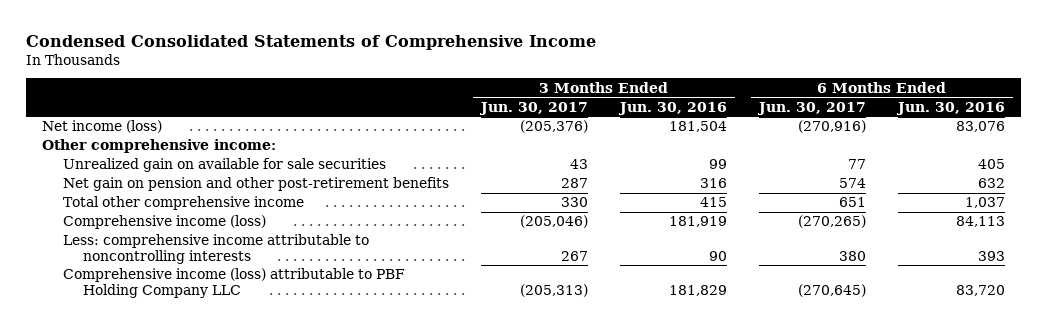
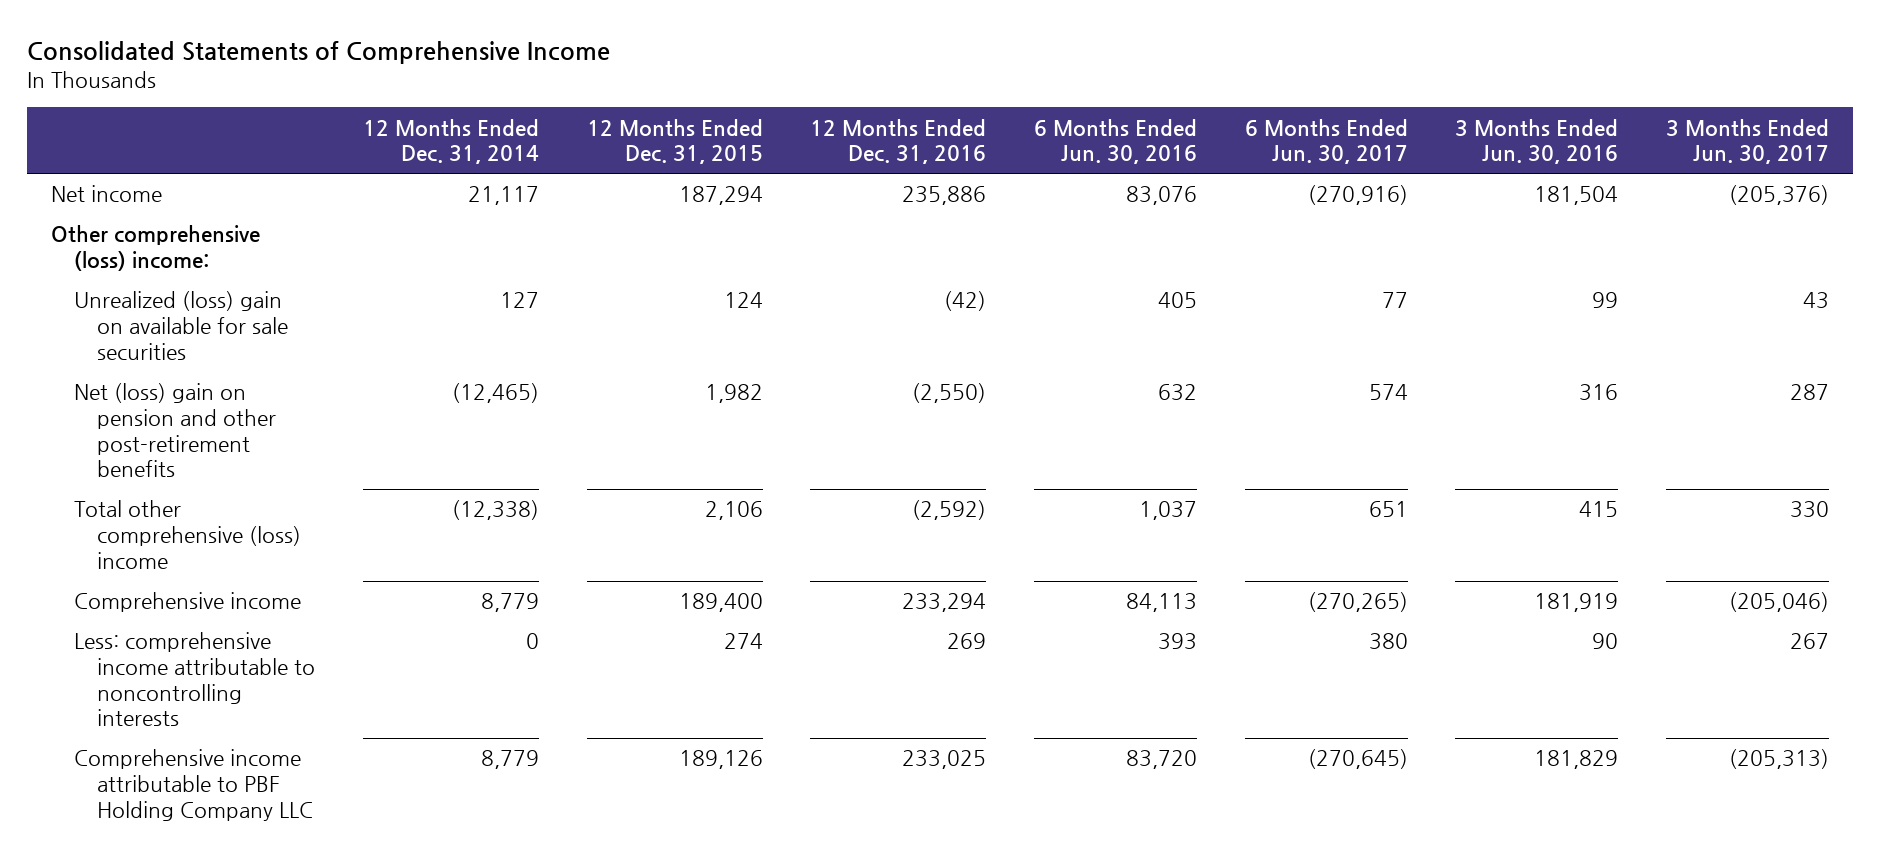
- Condensed Consolidated Statements of Comprehensive Income
+ Consolidated Statements of Comprehensive Income
- | 3 Months Ended Jun. 30, 2017 | 3 Months Ended Jun. 30, 2016 | 6 Months Ended Jun. 30, 2017 | 6 Months Ended Jun. 30, 2016
+ | 12 Months Ended Dec. 31, 2014 | 12 Months Ended Dec. 31, 2015 | 12 Months Ended Dec. 31, 2016 | 6 Months Ended Jun. 30, 2016 | 6 Months Ended Jun. 30, 2017 | 3 Months Ended Jun. 30, 2016 | 3 Months Ended Jun. 30, 2017
- Net income (loss) | (205,376) | 181,504 | (270,916) | 83,076
- Other comprehensive income:
- Unrealized gain on available for sale securities | 43 | 99 | 77 | 405
- Net gain on pension and other post-retirement benefits | 287 | 316 | 574 | 632
- Total other comprehensive income | 330 | 415 | 651 | 1,037
- Comprehensive income (loss) | (205,046) | 181,919 | (270,265) | 84,113
+ Net income | 21,117 | 187,294 | 235,886 | 83,076 | (270,916) | 181,504 | (205,376)
+ Other comprehensive (loss) income:
+ Unrealized (loss) gain on available for sale securities | 127 | 124 | (42) | 405 | 77 | 99 | 43
+ Net (loss) gain on pension and other post-retirement benefits | (12,465) | 1,982 | (2,550) | 632 | 574 | 316 | 287
+ Total other comprehensive (loss) income | (12,338) | 2,106 | (2,592) | 1,037 | 651 | 415 | 330
+ Comprehensive income | 8,779 | 189,400 | 233,294 | 84,113 | (270,265) | 181,919 | (205,046)
- Comprehensive income (loss) attributable to PBF Holding Company LLC | (205,313) | 181,829 | (270,645) | 83,720
+ Comprehensive income attributable to PBF Holding Company LLC | 8,779 | 189,126 | 233,025 | 83,720 | (270,645) | 181,829 | (205,313)

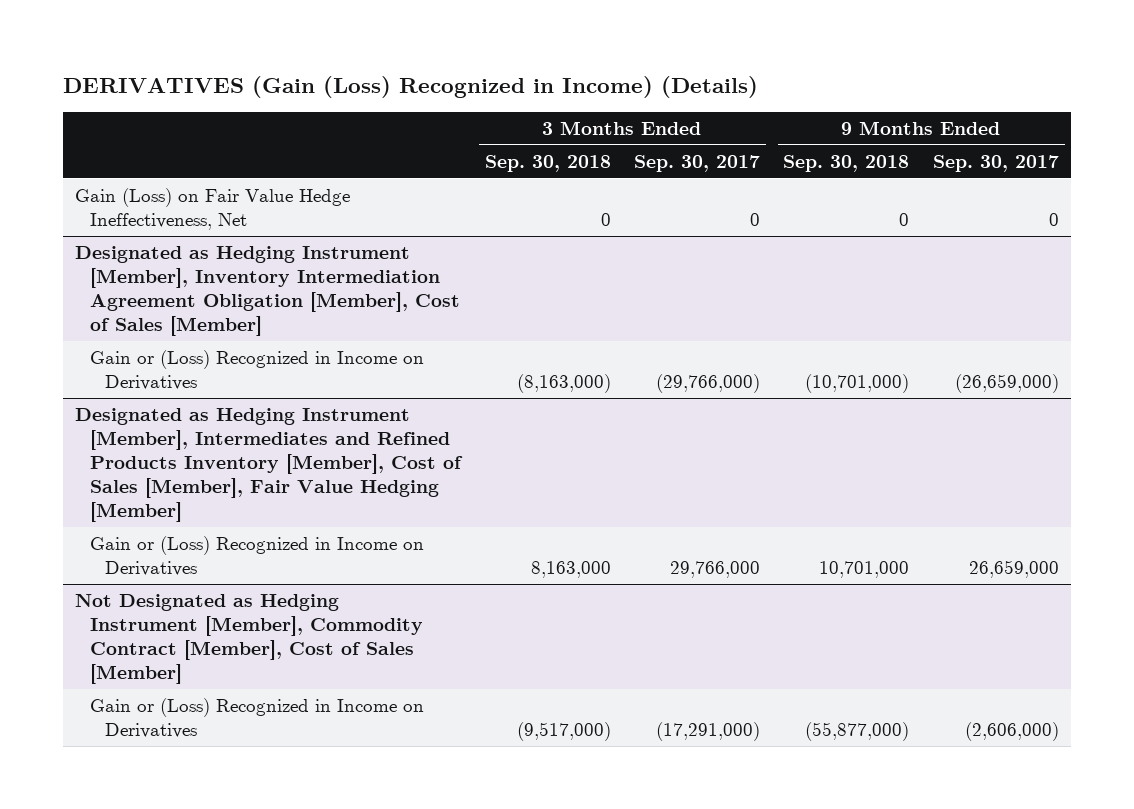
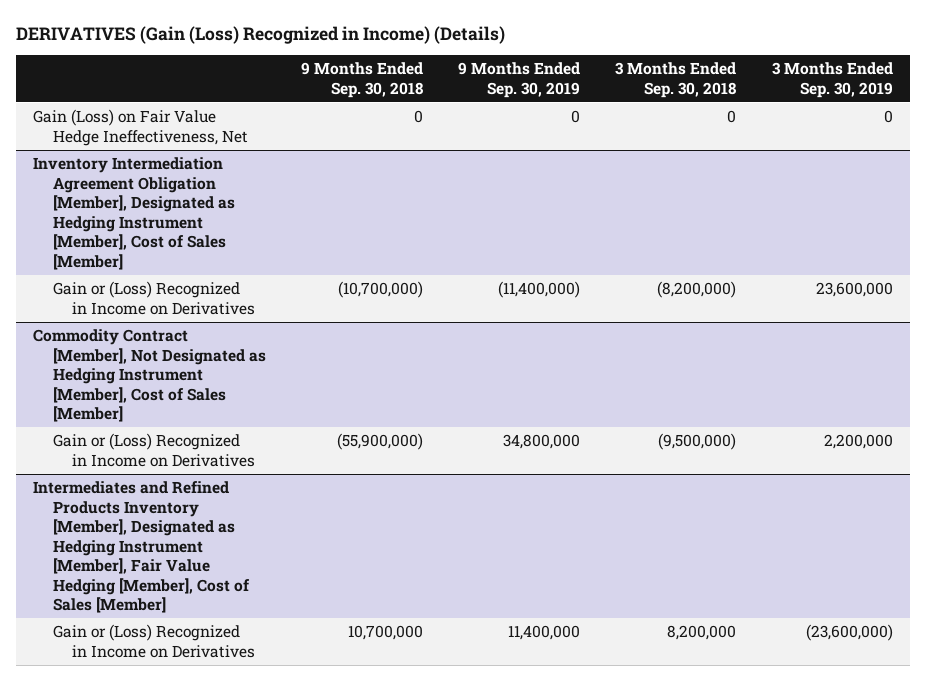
- | 3 Months Ended Sep. 30, 2018 | 3 Months Ended Sep. 30, 2017 | 9 Months Ended Sep. 30, 2018 | 9 Months Ended Sep. 30, 2017
+ | 9 Months Ended Sep. 30, 2018 | 9 Months Ended Sep. 30, 2019 | 3 Months Ended Sep. 30, 2018 | 3 Months Ended Sep. 30, 2019
- Designated as Hedging Instrument [Member], Inventory Intermediation Agreement Obligation [Member], Cost of Sales [Member]
- Gain or (Loss) Recognized in Income on Derivatives | (8,163,000) | (29,766,000) | (10,701,000) | (26,659,000)
- Designated as Hedging Instrument [Member], Intermediates and Refined Products Inventory [Member], Cost of Sales [Member], Fair Value Hedging [Member]
- Gain or (Loss) Recognized in Income on Derivatives | 8,163,000 | 29,766,000 | 10,701,000 | 26,659,000
- Not Designated as Hedging Instrument [Member], Commodity Contract [Member], Cost of Sales [Member]
- Gain or (Loss) Recognized in Income on Derivatives | (9,517,000) | (17,291,000) | (55,877,000) | (2,606,000)
+ Inventory Intermediation Agreement Obligation [Member], Designated as Hedging Instrument [Member], Cost of Sales [Member]
+ Gain or (Loss) Recognized in Income on Derivatives | (10,700,000) | (11,400,000) | (8,200,000) | 23,600,000
+ Commodity Contract [Member], Not Designated as Hedging Instrument [Member], Cost of Sales [Member]
+ Gain or (Loss) Recognized in Income on Derivatives | (55,900,000) | 34,800,000 | (9,500,000) | 2,200,000
+ Intermediates and Refined Products Inventory [Member], Designated as Hedging Instrument [Member], Fair Value Hedging [Member], Cost of Sales [Member]
+ Gain or (Loss) Recognized in Income on Derivatives | 10,700,000 | 11,400,000 | 8,200,000 | (23,600,000)

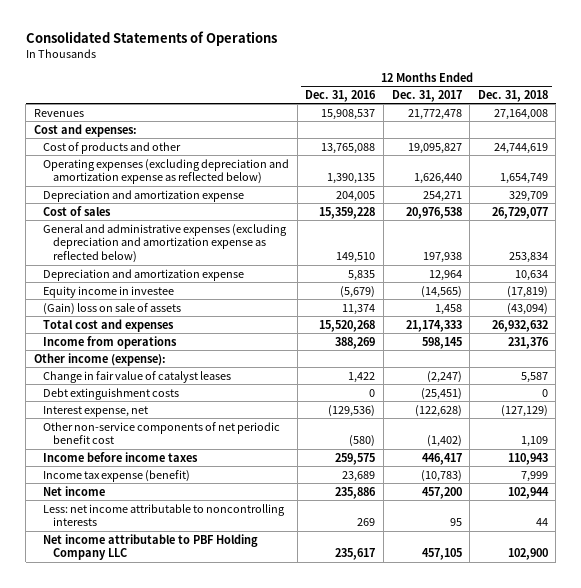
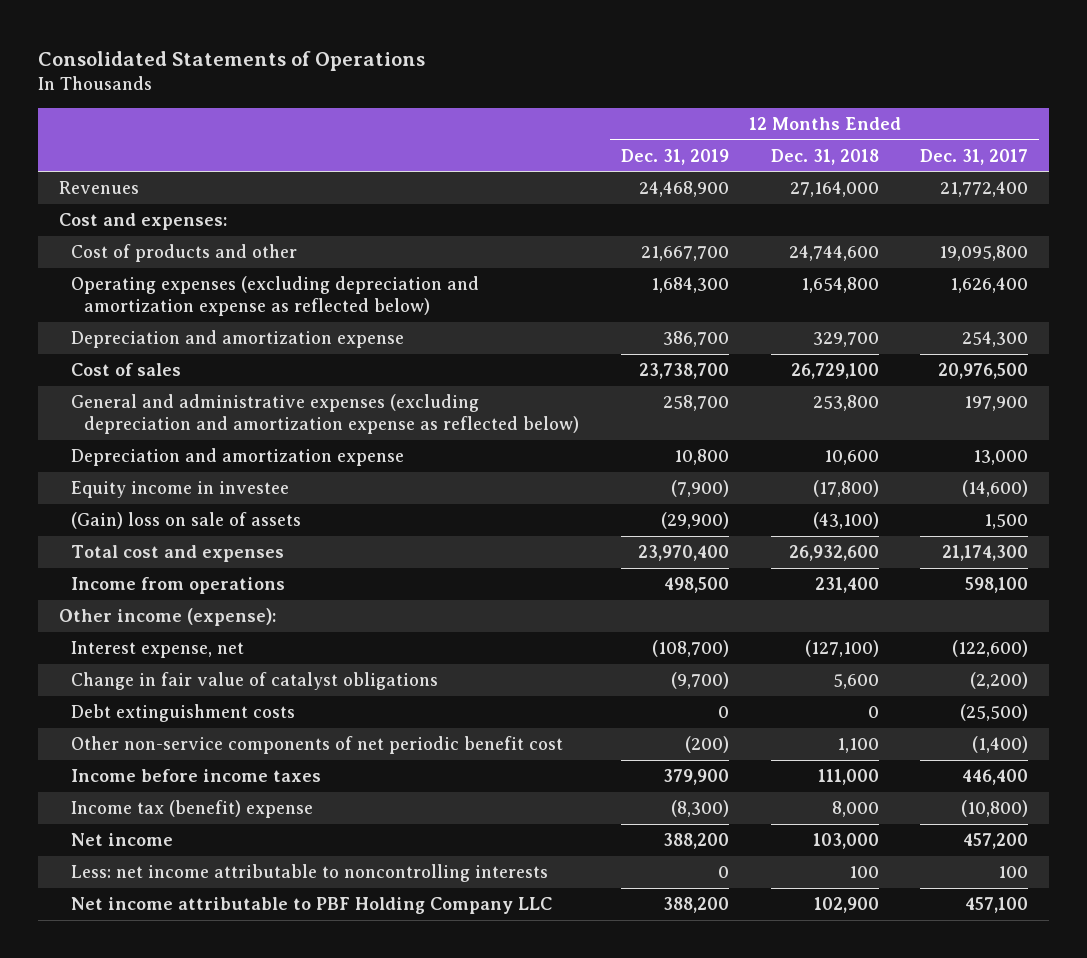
- | 12 Months Ended Dec. 31, 2016 | 12 Months Ended Dec. 31, 2017 | 12 Months Ended Dec. 31, 2018
+ | 12 Months Ended Dec. 31, 2019 | 12 Months Ended Dec. 31, 2018 | 12 Months Ended Dec. 31, 2017
- Revenues | 15,908,537 | 21,772,478 | 27,164,008
+ Revenues | 24,468,900 | 27,164,000 | 21,772,400
- Cost of products and other | 13,765,088 | 19,095,827 | 24,744,619
- Operating expenses (excluding depreciation and amortization expense as reflected below) | 1,390,135 | 1,626,440 | 1,654,749
- Depreciation and amortization expense | 204,005 | 254,271 | 329,709
- Cost of sales | 15,359,228 | 20,976,538 | 26,729,077
- General and administrative expenses (excluding depreciation and amortization expense as reflected below) | 149,510 | 197,938 | 253,834
- Depreciation and amortization expense | 5,835 | 12,964 | 10,634
- Equity income in investee | (5,679) | (14,565) | (17,819)
- (Gain) loss on sale of assets | 11,374 | 1,458 | (43,094)
- Total cost and expenses | 15,520,268 | 21,174,333 | 26,932,632
- Income from operations | 388,269 | 598,145 | 231,376
+ Cost of products and other | 21,667,700 | 24,744,600 | 19,095,800
+ Operating expenses (excluding depreciation and amortization expense as reflected below) | 1,684,300 | 1,654,800 | 1,626,400
+ Depreciation and amortization expense | 386,700 | 329,700 | 254,300
+ Cost of sales | 23,738,700 | 26,729,100 | 20,976,500
+ General and administrative expenses (excluding depreciation and amortization expense as reflected below) | 258,700 | 253,800 | 197,900
+ Depreciation and amortization expense | 10,800 | 10,600 | 13,000
+ Equity income in investee | (7,900) | (17,800) | (14,600)
+ (Gain) loss on sale of assets | (29,900) | (43,100) | 1,500
+ Total cost and expenses | 23,970,400 | 26,932,600 | 21,174,300
+ Income from operations | 498,500 | 231,400 | 598,100
- Change in fair value of catalyst leases | 1,422 | (2,247) | 5,587
- Debt extinguishment costs | 0 | (25,451) | 0
- Interest expense, net | (129,536) | (122,628) | (127,129)
- Other non-service components of net periodic benefit cost | (580) | (1,402) | 1,109
- Income before income taxes | 259,575 | 446,417 | 110,943
- Income tax expense (benefit) | 23,689 | (10,783) | 7,999
- Net income | 235,886 | 457,200 | 102,944
- Less: net income attributable to noncontrolling interests | 269 | 95 | 44
- Net income attributable to PBF Holding Company LLC | 235,617 | 457,105 | 102,900
+ Interest expense, net | (108,700) | (127,100) | (122,600)
+ Change in fair value of catalyst obligations | (9,700) | 5,600 | (2,200)
+ Debt extinguishment costs | 0 | 0 | (25,500)
+ Other non-service components of net periodic benefit cost | (200) | 1,100 | (1,400)
+ Income before income taxes | 379,900 | 111,000 | 446,400
+ Income tax (benefit) expense | (8,300) | 8,000 | (10,800)
+ Net income | 388,200 | 103,000 | 457,200
+ Less: net income attributable to noncontrolling interests | 0 | 100 | 100
+ Net income attributable to PBF Holding Company LLC | 388,200 | 102,900 | 457,100

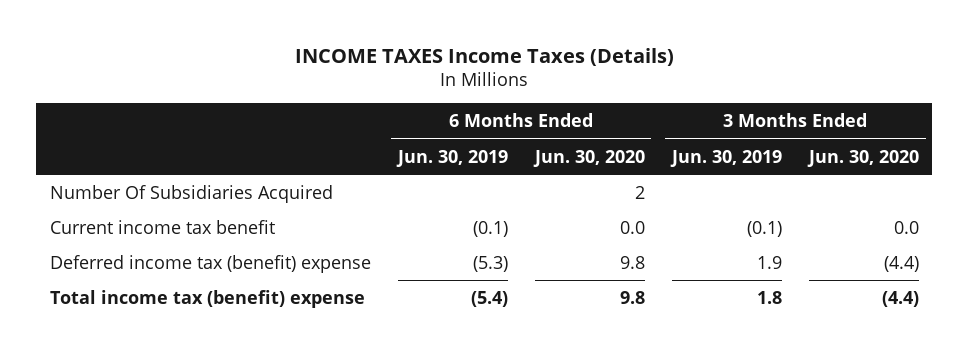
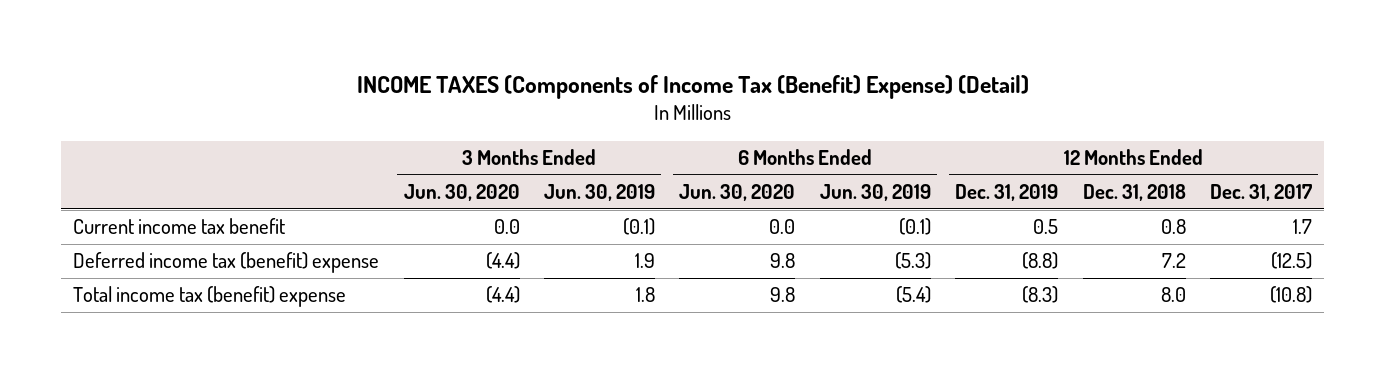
- INCOME TAXES Income Taxes (Details)
+ INCOME TAXES (Components of Income Tax (Benefit) Expense) (Detail)
- | 6 Months Ended Jun. 30, 2019 | 6 Months Ended Jun. 30, 2020 | 3 Months Ended Jun. 30, 2019 | 3 Months Ended Jun. 30, 2020
+ | 3 Months Ended Jun. 30, 2020 | 3 Months Ended Jun. 30, 2019 | 6 Months Ended Jun. 30, 2020 | 6 Months Ended Jun. 30, 2019 | 12 Months Ended Dec. 31, 2019 | 12 Months Ended Dec. 31, 2018 | 12 Months Ended Dec. 31, 2017
- Number Of Subsidiaries Acquired | | 2 | |

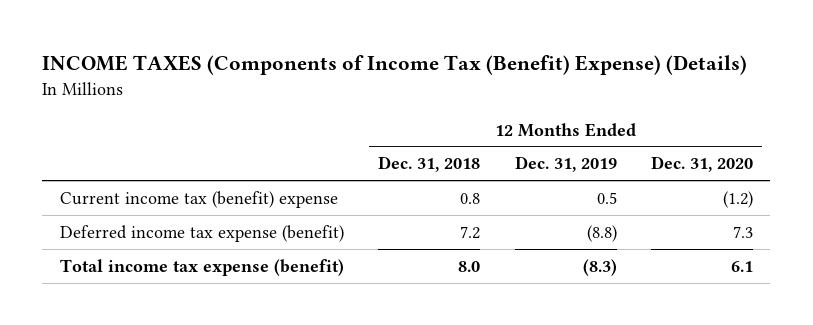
- INCOME TAXES (Components of Income Tax (Benefit) Expense) (Detail)
+ INCOME TAXES (Components of Income Tax (Benefit) Expense) (Details)
- | 3 Months Ended Jun. 30, 2020 | 3 Months Ended Jun. 30, 2019 | 6 Months Ended Jun. 30, 2020 | 6 Months Ended Jun. 30, 2019 | 12 Months Ended Dec. 31, 2019 | 12 Months Ended Dec. 31, 2018 | 12 Months Ended Dec. 31, 2017
+ | 12 Months Ended Dec. 31, 2018 | 12 Months Ended Dec. 31, 2019 | 12 Months Ended Dec. 31, 2020
- Current income tax benefit | 0.0 | (0.1) | 0.0 | (0.1) | 0.5 | 0.8 | 1.7
- Deferred income tax (benefit) expense | (4.4) | 1.9 | 9.8 | (5.3) | (8.8) | 7.2 | (12.5)
- Total income tax (benefit) expense | (4.4) | 1.8 | 9.8 | (5.4) | (8.3) | 8.0 | (10.8)
+ Current income tax (benefit) expense | 0.8 | 0.5 | (1.2)
+ Deferred income tax expense (benefit) | 7.2 | (8.8) | 7.3
+ Total income tax expense (benefit) | 8.0 | (8.3) | 6.1

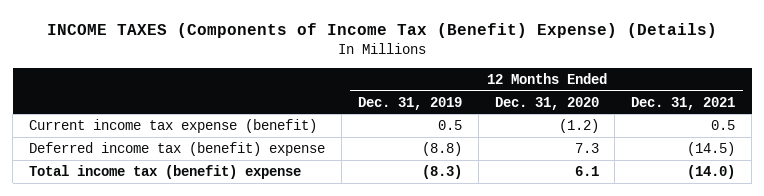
- | 12 Months Ended Dec. 31, 2018 | 12 Months Ended Dec. 31, 2019 | 12 Months Ended Dec. 31, 2020
+ | 12 Months Ended Dec. 31, 2019 | 12 Months Ended Dec. 31, 2020 | 12 Months Ended Dec. 31, 2021
- Current income tax (benefit) expense | 0.8 | 0.5 | (1.2)
- Deferred income tax expense (benefit) | 7.2 | (8.8) | 7.3
- Total income tax expense (benefit) | 8.0 | (8.3) | 6.1
+ Current income tax expense (benefit) | 0.5 | (1.2) | 0.5
+ Deferred income tax (benefit) expense | (8.8) | 7.3 | (14.5)
+ Total income tax (benefit) expense | (8.3) | 6.1 | (14.0)

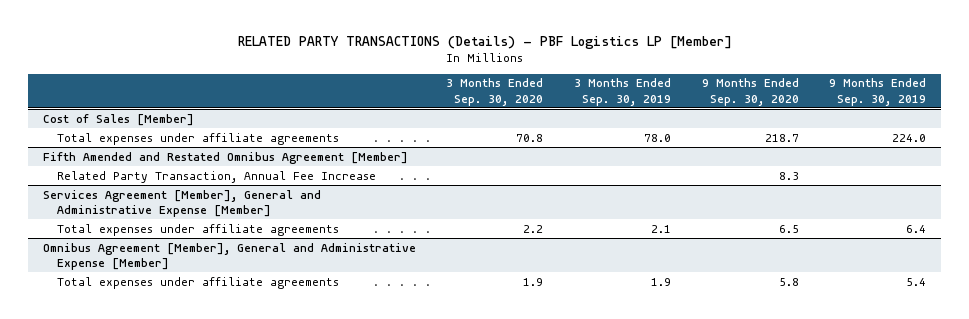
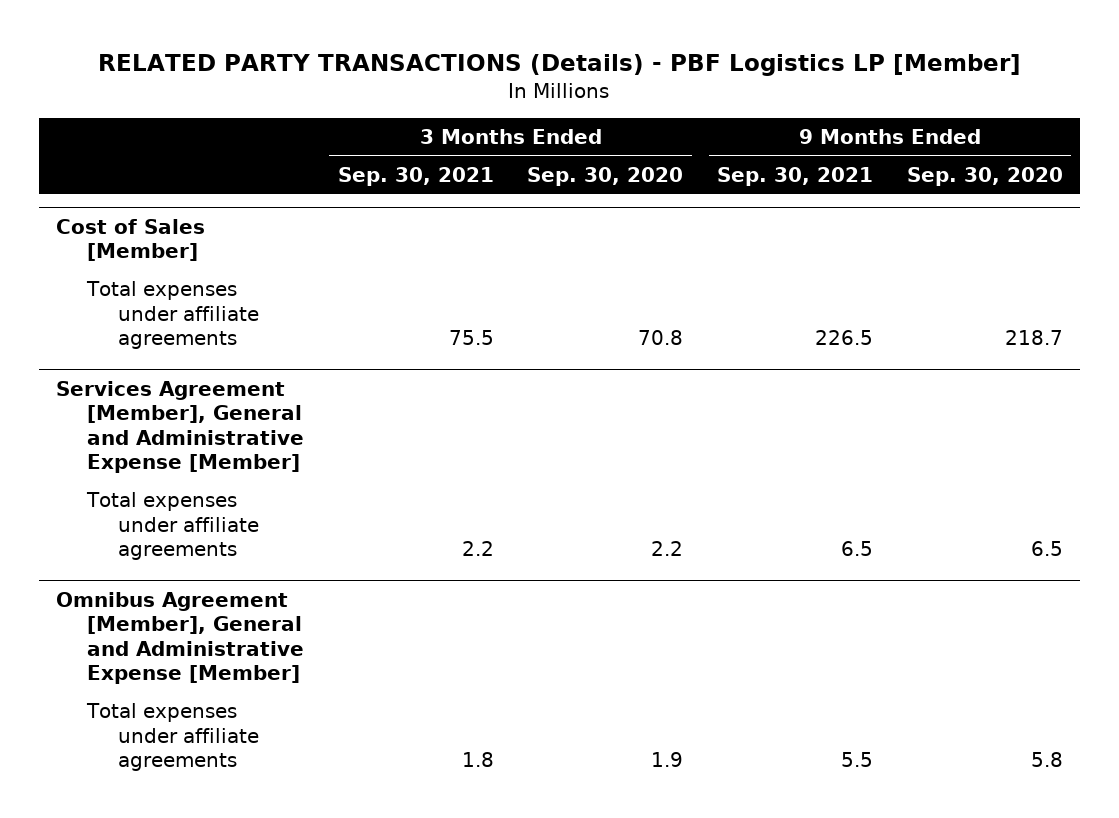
- | 3 Months Ended Sep. 30, 2020 | 3 Months Ended Sep. 30, 2019 | 9 Months Ended Sep. 30, 2020 | 9 Months Ended Sep. 30, 2019
+ | 3 Months Ended Sep. 30, 2021 | 3 Months Ended Sep. 30, 2020 | 9 Months Ended Sep. 30, 2021 | 9 Months Ended Sep. 30, 2020
- Fifth Amended and Restated Omnibus Agreement [Member]
- Related Party Transaction, Annual Fee Increase | | | 8.3 |

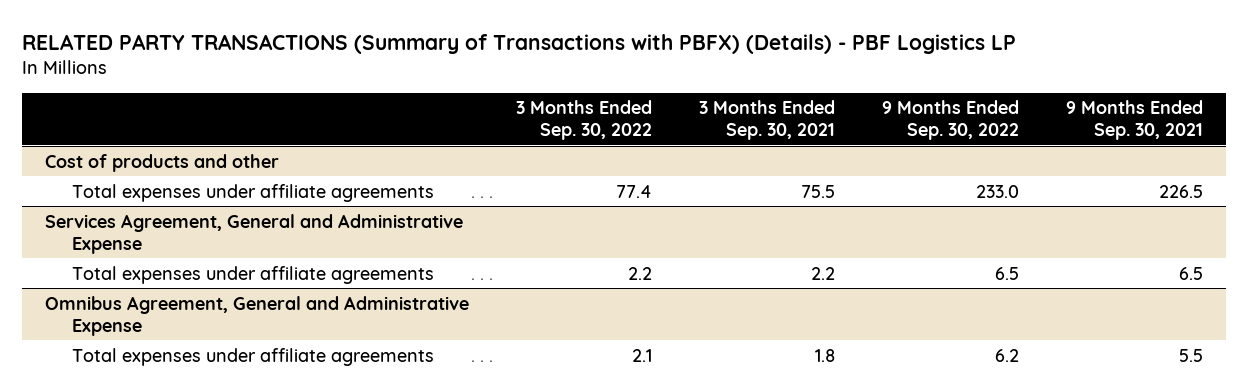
- RELATED PARTY TRANSACTIONS (Details) - PBF Logistics LP [Member]
+ RELATED PARTY TRANSACTIONS (Summary of Transactions with PBFX) (Details) - PBF Logistics LP
- | 3 Months Ended Sep. 30, 2021 | 3 Months Ended Sep. 30, 2020 | 9 Months Ended Sep. 30, 2021 | 9 Months Ended Sep. 30, 2020
+ | 3 Months Ended Sep. 30, 2022 | 3 Months Ended Sep. 30, 2021 | 9 Months Ended Sep. 30, 2022 | 9 Months Ended Sep. 30, 2021
- Cost of Sales [Member]
+ Cost of products and other
- Services Agreement [Member], General and Administrative Expense [Member]
+ Services Agreement, General and Administrative Expense
- Omnibus Agreement [Member], General and Administrative Expense [Member]
+ Omnibus Agreement, General and Administrative Expense

